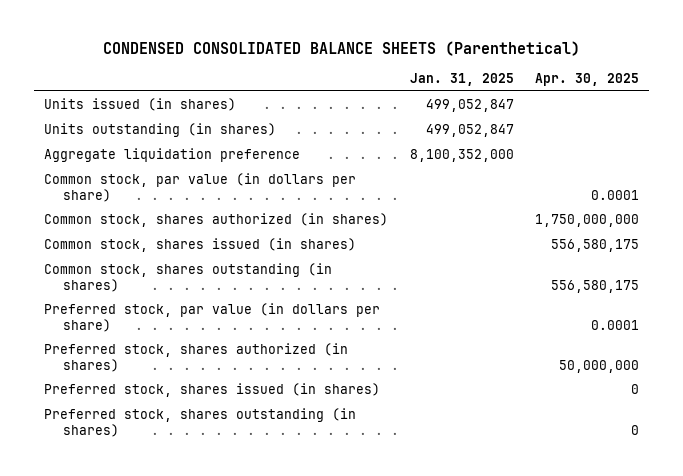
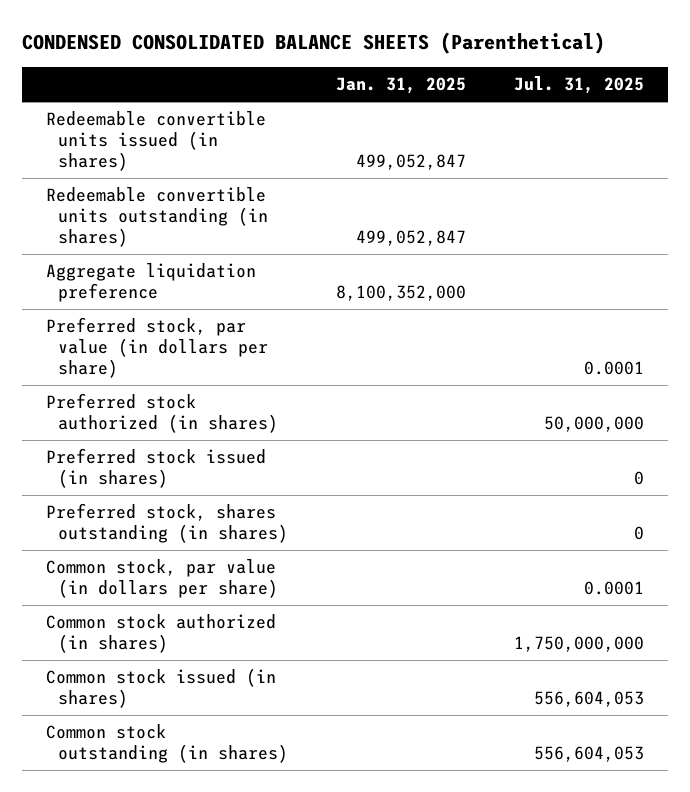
- | Jan. 31, 2025 | Apr. 30, 2025
+ | Jan. 31, 2025 | Jul. 31, 2025
- Units issued (in shares) | 499,052,847 |
- Units outstanding (in shares) | 499,052,847 |
+ Redeemable convertible units issued (in shares) | 499,052,847 |
+ Redeemable convertible units outstanding (in shares) | 499,052,847 |
- Common stock, shares authorized (in shares) | | 1,750,000,000
- Common stock, shares issued (in shares) | | 556,580,175
- Common stock, shares outstanding (in shares) | | 556,580,175
- Preferred stock, shares authorized (in shares) | | 50,000,000
- Preferred stock, shares issued (in shares) | | 0
+ Preferred stock authorized (in shares) | | 50,000,000
+ Preferred stock issued (in shares) | | 0
moved down: Common stock, par value (in dollars per share) | | 0.0001
+ Common stock authorized (in shares) | | 1,750,000,000
+ Common stock issued (in shares) | | 556,604,053
+ Common stock outstanding (in shares) | | 556,604,053

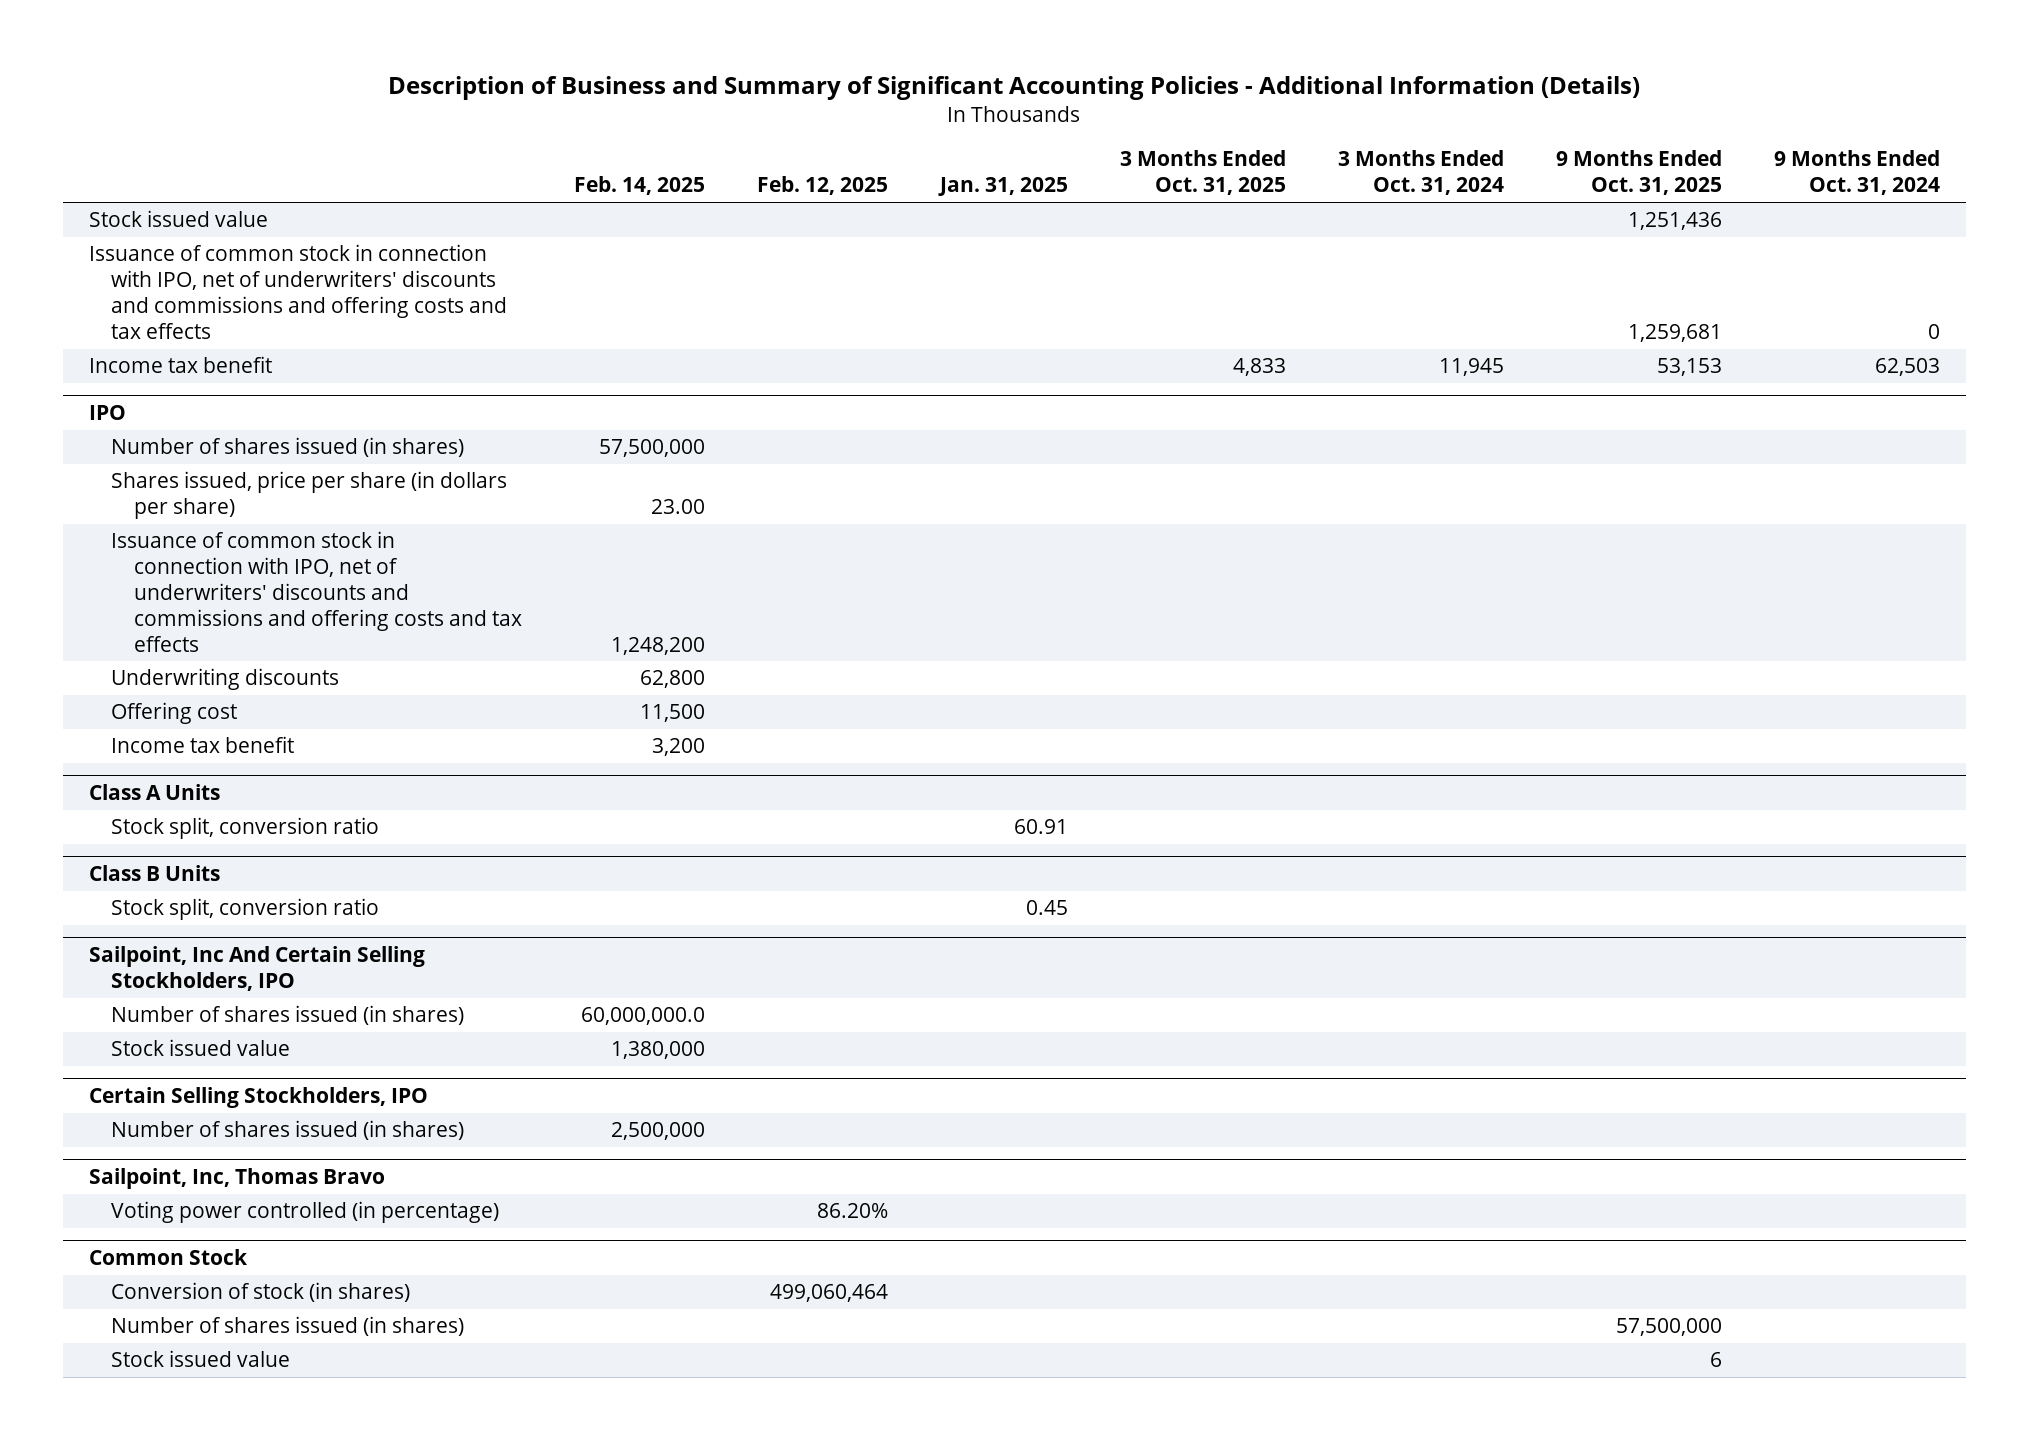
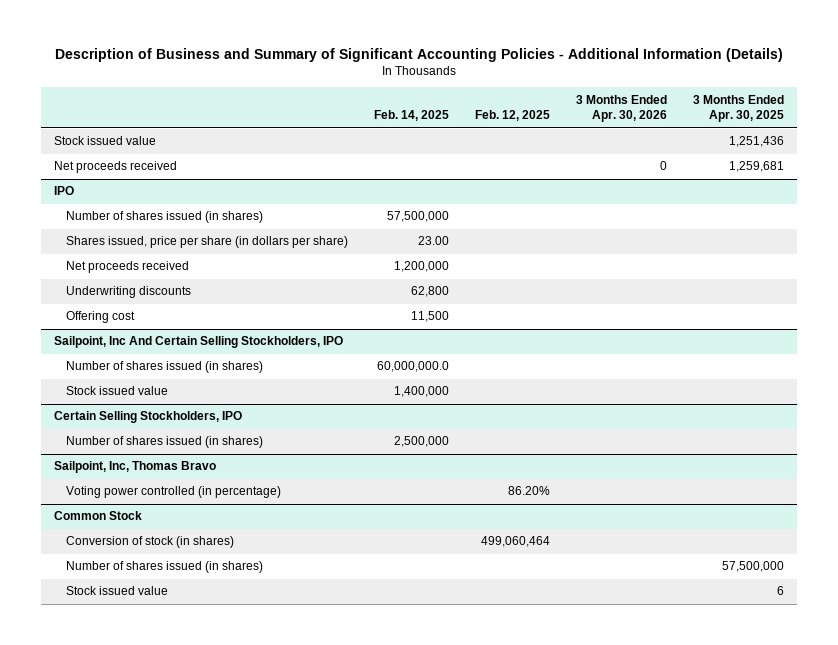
- | Feb. 14, 2025 | Feb. 12, 2025 | Jan. 31, 2025 | 3 Months Ended Oct. 31, 2025 | 3 Months Ended Oct. 31, 2024 | 9 Months Ended Oct. 31, 2025 | 9 Months Ended Oct. 31, 2024
+ | Feb. 14, 2025 | Feb. 12, 2025 | 3 Months Ended Apr. 30, 2026 | 3 Months Ended Apr. 30, 2025
- Issuance of common stock in connection with IPO, net of underwriters' discounts and commissions and offering costs and tax effects | | | | | | 1,259,681 | 0
- Income tax benefit | | | | 4,833 | 11,945 | 53,153 | 62,503
+ Net proceeds received | | | 0 | 1,259,681
@ IPO
- Issuance of common stock in connection with IPO, net of underwriters' discounts and commissions and offering costs and tax effects | 1,248,200 | | | | | |
+ Net proceeds received | 1,200,000 | | |
- Income tax benefit | 3,200 | | | | | |
- Class A Units
- Stock split, conversion ratio | | | 60.91 | | | |
- Class B Units
- Stock split, conversion ratio | | | 0.45 | | | |
@ Sailpoint, Inc And Certain Selling Stockholders, IPO
- Stock issued value | 1,380,000 | | | | | |
+ Stock issued value | 1,400,000 | | |

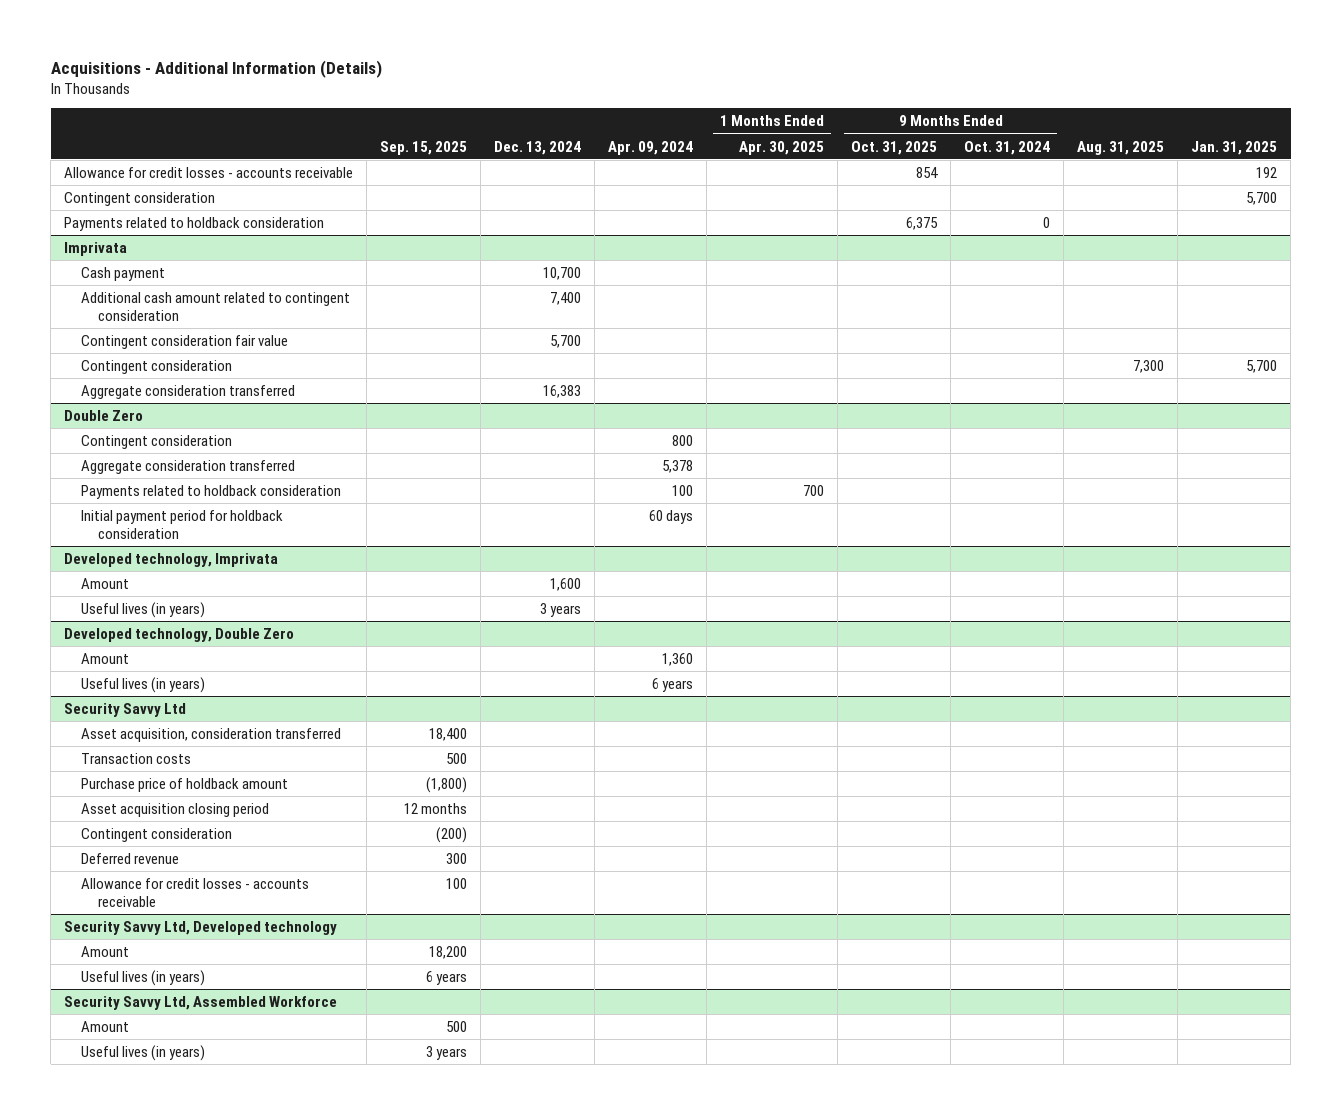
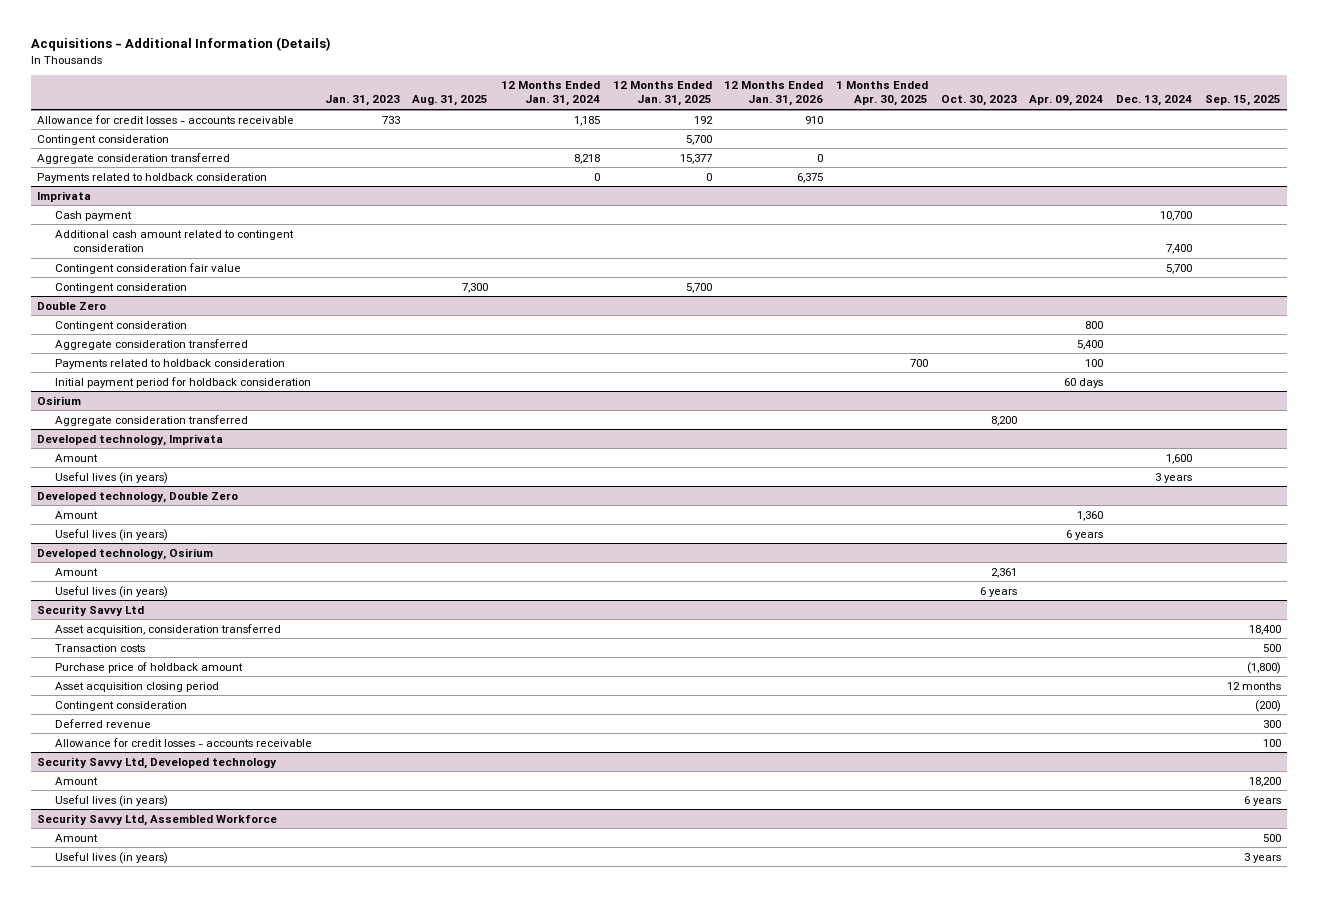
- | Sep. 15, 2025 | Dec. 13, 2024 | Apr. 09, 2024 | 1 Months Ended Apr. 30, 2025 | 9 Months Ended Oct. 31, 2025 | 9 Months Ended Oct. 31, 2024 | Aug. 31, 2025 | Jan. 31, 2025
+ | Jan. 31, 2023 | Aug. 31, 2025 | 12 Months Ended Jan. 31, 2024 | 12 Months Ended Jan. 31, 2025 | 12 Months Ended Jan. 31, 2026 | 1 Months Ended Apr. 30, 2025 | Oct. 30, 2023 | Apr. 09, 2024 | Dec. 13, 2024 | Sep. 15, 2025
+ Aggregate consideration transferred | | | 8,218 | 15,377 | 0 | | | | |
@ Imprivata
- Aggregate consideration transferred | | 16,383 | | | | | |
@ Double Zero
- Aggregate consideration transferred | | | 5,378 | | | | |
+ Aggregate consideration transferred | | | | | | | | 5,400 | |
+ Osirium
+ Aggregate consideration transferred | | | | | | | 8,200 | | |
+ Developed technology, Osirium
+ Amount | | | | | | | 2,361 | | |
+ Useful lives (in years) | | | | | | | 6 years | | |

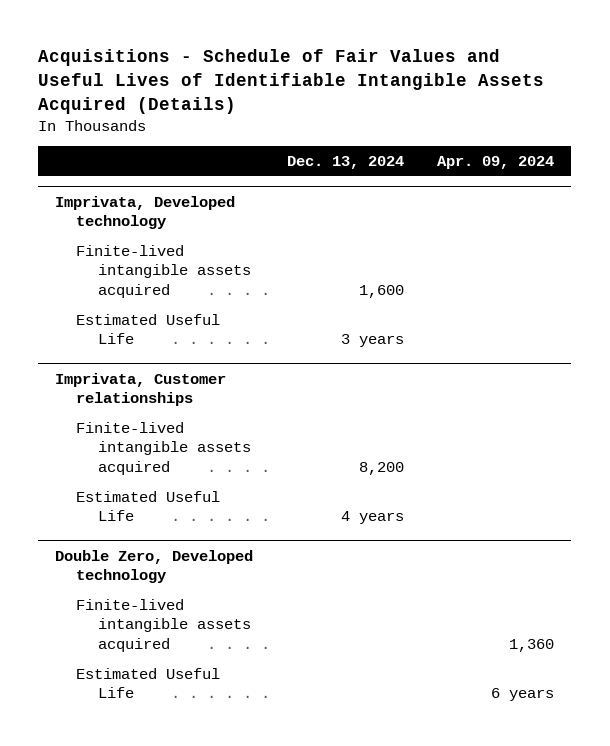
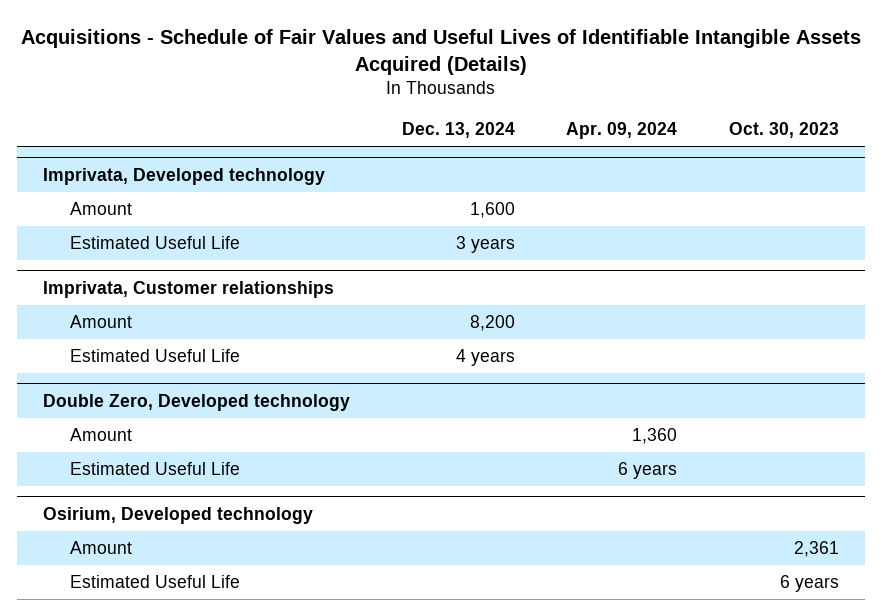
- | Dec. 13, 2024 | Apr. 09, 2024
+ | Dec. 13, 2024 | Apr. 09, 2024 | Oct. 30, 2023
@ Imprivata, Developed technology
- Finite-lived intangible assets acquired | 1,600 |
+ Amount | 1,600 | |
@ Imprivata, Customer relationships
- Finite-lived intangible assets acquired | 8,200 |
+ Amount | 8,200 | |
@ Double Zero, Developed technology
- Finite-lived intangible assets acquired | | 1,360
+ Amount | | 1,360 |
+ Osirium, Developed technology
+ Amount | | | 2,361
+ Estimated Useful Life | | | 6 years

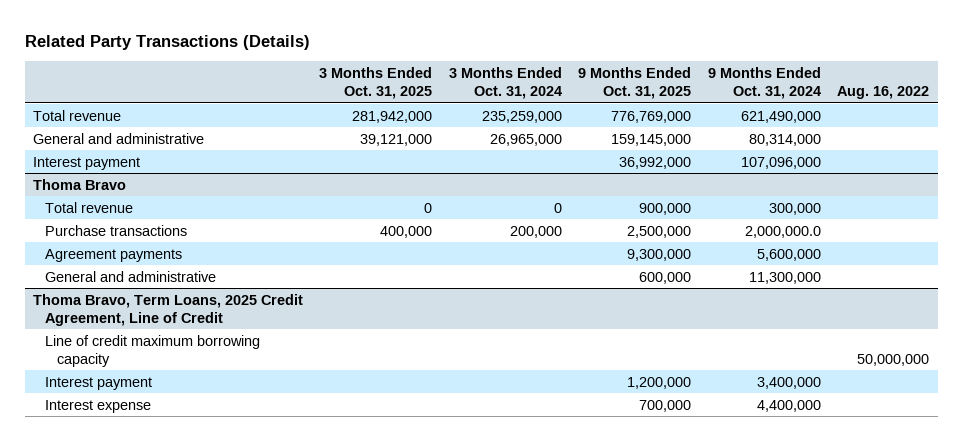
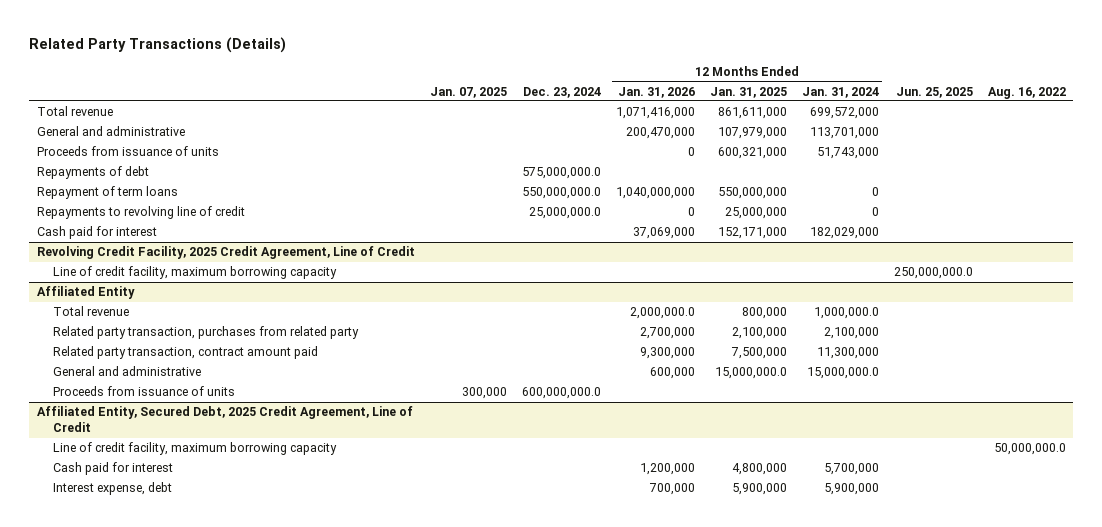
- | 3 Months Ended Oct. 31, 2025 | 3 Months Ended Oct. 31, 2024 | 9 Months Ended Oct. 31, 2025 | 9 Months Ended Oct. 31, 2024 | Aug. 16, 2022
+ | Jan. 07, 2025 | Dec. 23, 2024 | 12 Months Ended Jan. 31, 2026 | 12 Months Ended Jan. 31, 2025 | 12 Months Ended Jan. 31, 2024 | Jun. 25, 2025 | Aug. 16, 2022
- Interest payment | | | 36,992,000 | 107,096,000 |
- Thoma Bravo
+ Proceeds from issuance of units | | | 0 | 600,321,000 | 51,743,000 | |
+ Repayments of debt | | 575,000,000.0 | | | | |
+ Repayment of term loans | | 550,000,000.0 | 1,040,000,000 | 550,000,000 | 0 | |
+ Repayments to revolving line of credit | | 25,000,000.0 | 0 | 25,000,000 | 0 | |
+ Cash paid for interest | | | 37,069,000 | 152,171,000 | 182,029,000 | |
+ Revolving Credit Facility, 2025 Credit Agreement, Line of Credit
+ Line of credit facility, maximum borrowing capacity | | | | | | 250,000,000.0 |
+ Affiliated Entity
- Purchase transactions | 400,000 | 200,000 | 2,500,000 | 2,000,000.0 |
- Agreement payments | | | 9,300,000 | 5,600,000 |
+ Related party transaction, purchases from related party | | | 2,700,000 | 2,100,000 | 2,100,000 | |
+ Related party transaction, contract amount paid | | | 9,300,000 | 7,500,000 | 11,300,000 | |
- Thoma Bravo, Term Loans, 2025 Credit Agreement, Line of Credit
- Line of credit maximum borrowing capacity | | | | | 50,000,000
- Interest payment | | | 1,200,000 | 3,400,000 |
- Interest expense | | | 700,000 | 4,400,000 |
+ Proceeds from issuance of units | 300,000 | 600,000,000.0 | | | | |
+ Affiliated Entity, Secured Debt, 2025 Credit Agreement, Line of Credit
+ Line of credit facility, maximum borrowing capacity | | | | | | | 50,000,000.0
+ Cash paid for interest | | | 1,200,000 | 4,800,000 | 5,700,000 | |
+ Interest expense, debt | | | 700,000 | 5,900,000 | 5,900,000 | |

